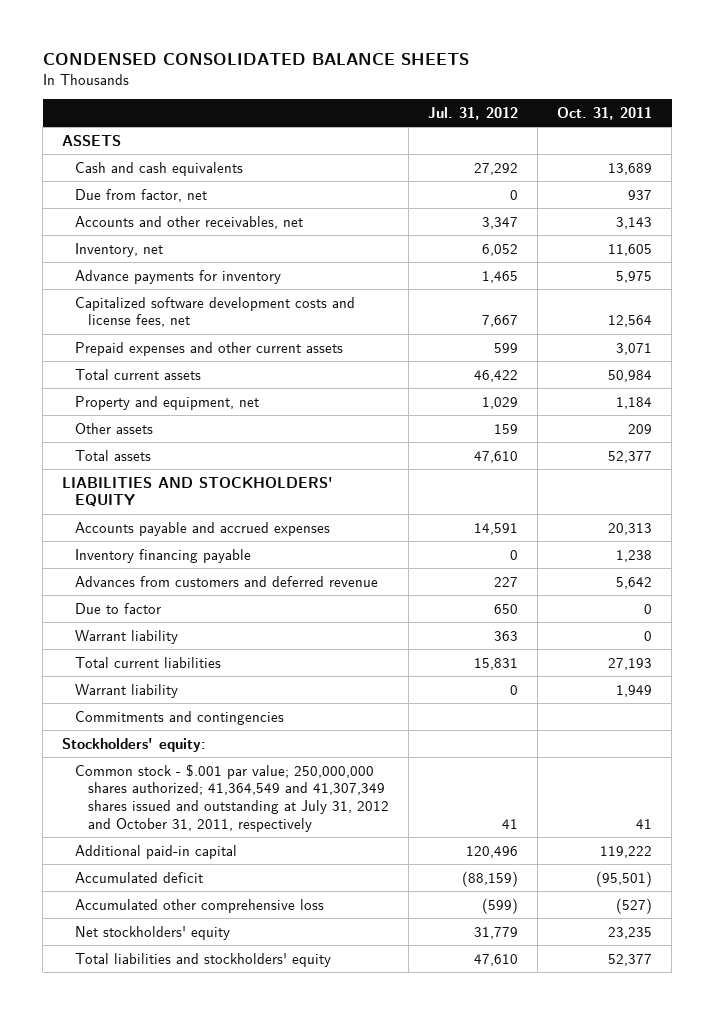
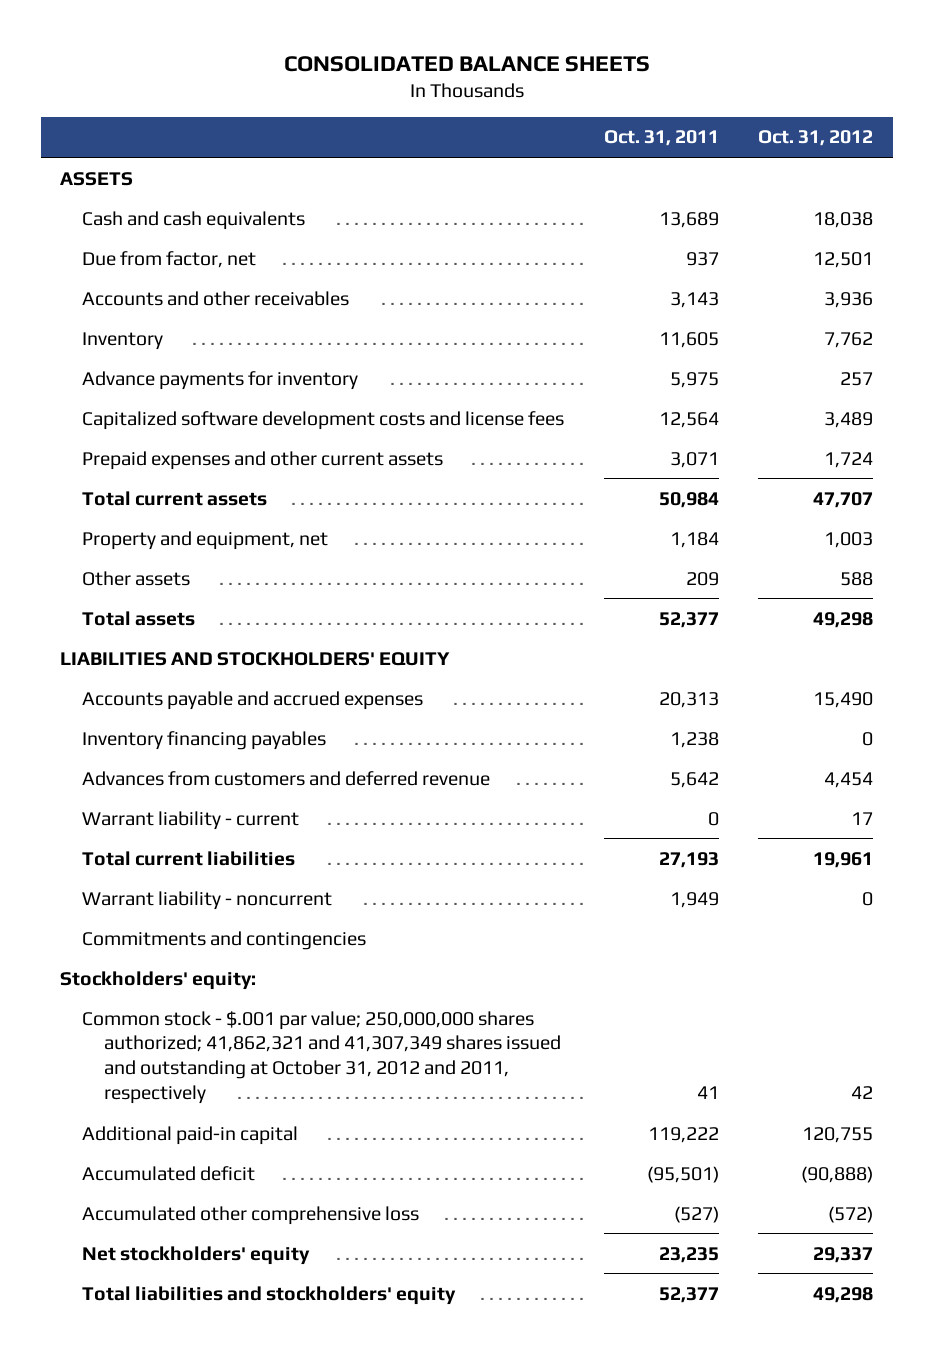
- CONDENSED CONSOLIDATED BALANCE SHEETS
+ CONSOLIDATED BALANCE SHEETS
- | Jul. 31, 2012 | Oct. 31, 2011
+ | Oct. 31, 2011 | Oct. 31, 2012
- Accounts and other receivables, net | 3,347 | 3,143
- Inventory, net | 6,052 | 11,605
+ Accounts and other receivables | 3,143 | 3,936
+ Inventory | 11,605 | 7,762
- Capitalized software development costs and license fees, net | 7,667 | 12,564
+ Capitalized software development costs and license fees | 12,564 | 3,489
- Inventory financing payable | 0 | 1,238
+ Inventory financing payables | 1,238 | 0
- Due to factor | 650 | 0
- Warrant liability | 363 | 0
+ Warrant liability - current | 0 | 17
- Warrant liability | 0 | 1,949
+ Warrant liability - noncurrent | 1,949 | 0
- Common stock - $.001 par value; 250,000,000 shares authorized; 41,364,549 and 41,307,349 shares issued and outstanding at July 31, 2012 and October 31, 2011, respectively | 41 | 41
+ Common stock - $.001 par value; 250,000,000 shares authorized; 41,862,321 and 41,307,349 shares issued and outstanding at October 31, 2012 and 2011, respectively | 41 | 42

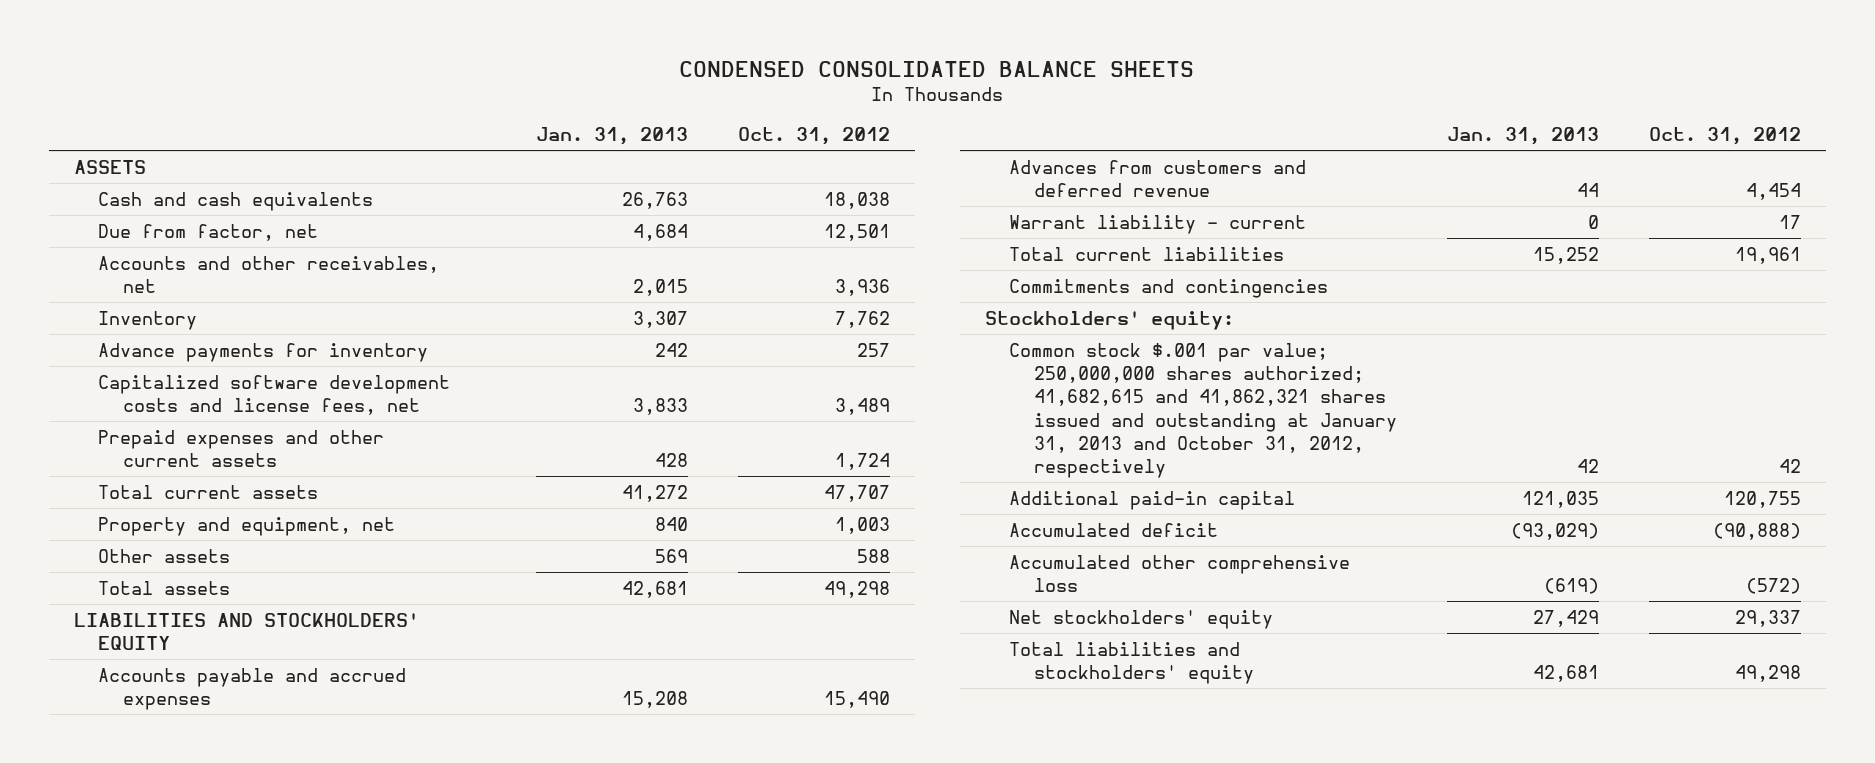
- CONSOLIDATED BALANCE SHEETS
+ CONDENSED CONSOLIDATED BALANCE SHEETS
- | Oct. 31, 2011 | Oct. 31, 2012
+ | Jan. 31, 2013 | Oct. 31, 2012
- Accounts and other receivables | 3,143 | 3,936
+ Accounts and other receivables, net | 2,015 | 3,936
- Capitalized software development costs and license fees | 12,564 | 3,489
+ Capitalized software development costs and license fees, net | 3,833 | 3,489
- Inventory financing payables | 1,238 | 0
- Warrant liability - noncurrent | 1,949 | 0
- Common stock - $.001 par value; 250,000,000 shares authorized; 41,862,321 and 41,307,349 shares issued and outstanding at October 31, 2012 and 2011, respectively | 41 | 42
+ Common stock $.001 par value; 250,000,000 shares authorized; 41,682,615 and 41,862,321 shares issued and outstanding at January 31, 2013 and October 31, 2012, respectively | 42 | 42

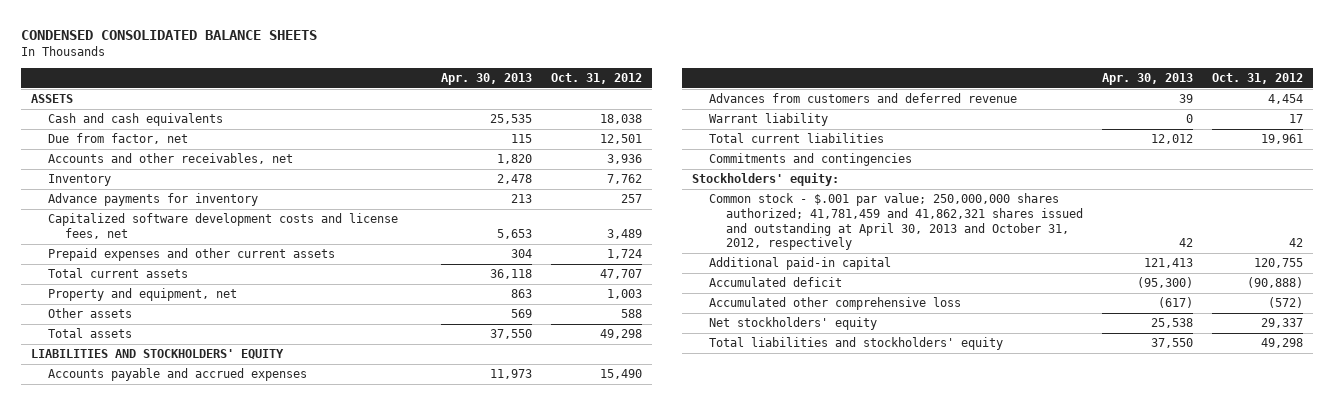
- | Jan. 31, 2013 | Oct. 31, 2012
+ | Apr. 30, 2013 | Oct. 31, 2012
- Warrant liability - current | 0 | 17
+ Warrant liability | 0 | 17
- Common stock $.001 par value; 250,000,000 shares authorized; 41,682,615 and 41,862,321 shares issued and outstanding at January 31, 2013 and October 31, 2012, respectively | 42 | 42
+ Common stock - $.001 par value; 250,000,000 shares authorized; 41,781,459 and 41,862,321 shares issued and outstanding at April 30, 2013 and October 31, 2012, respectively | 42 | 42

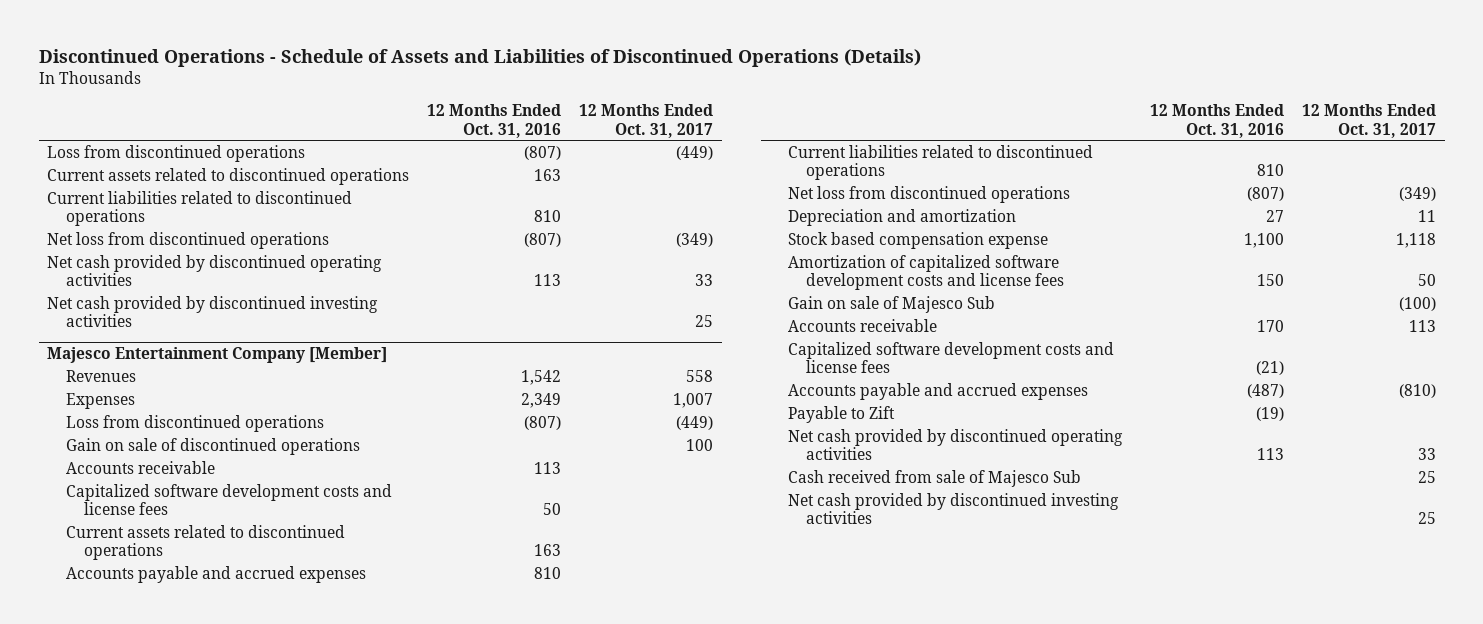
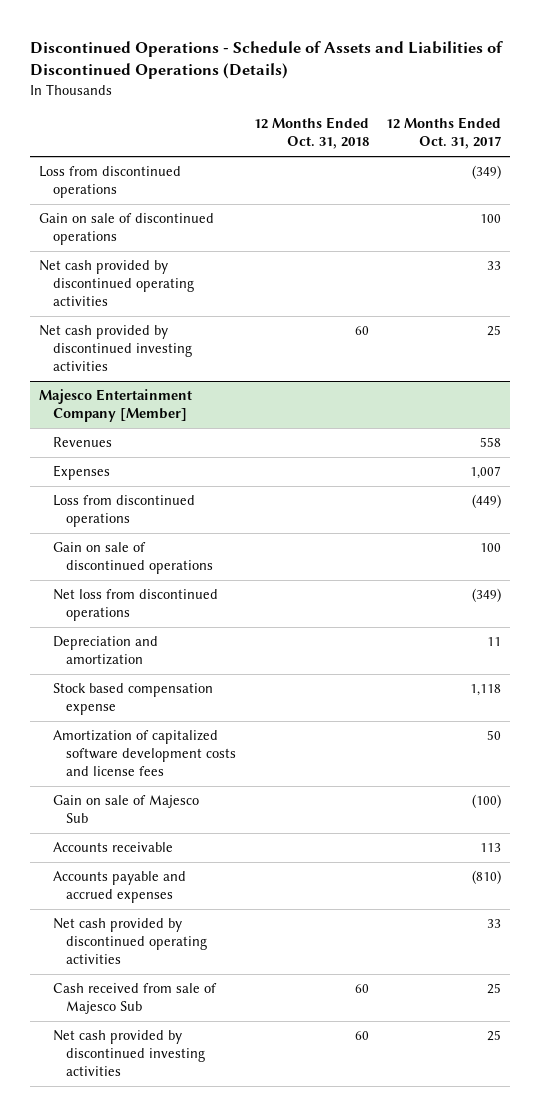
- | 12 Months Ended Oct. 31, 2016 | 12 Months Ended Oct. 31, 2017
+ | 12 Months Ended Oct. 31, 2018 | 12 Months Ended Oct. 31, 2017
- Loss from discontinued operations | (807) | (449)
- Current assets related to discontinued operations | 163 |
- Current liabilities related to discontinued operations | 810 |
- Net loss from discontinued operations | (807) | (349)
+ Loss from discontinued operations | | (349)
+ Gain on sale of discontinued operations | | 100
@ Majesco Entertainment Company [Member]
- Accounts receivable | 113 |
- Capitalized software development costs and license fees | 50 |
- Current assets related to discontinued operations | 163 |
- Accounts payable and accrued expenses | 810 |
- Current liabilities related to discontinued operations | 810 |
- Capitalized software development costs and license fees | (21) |
- Payable to Zift | (19) |

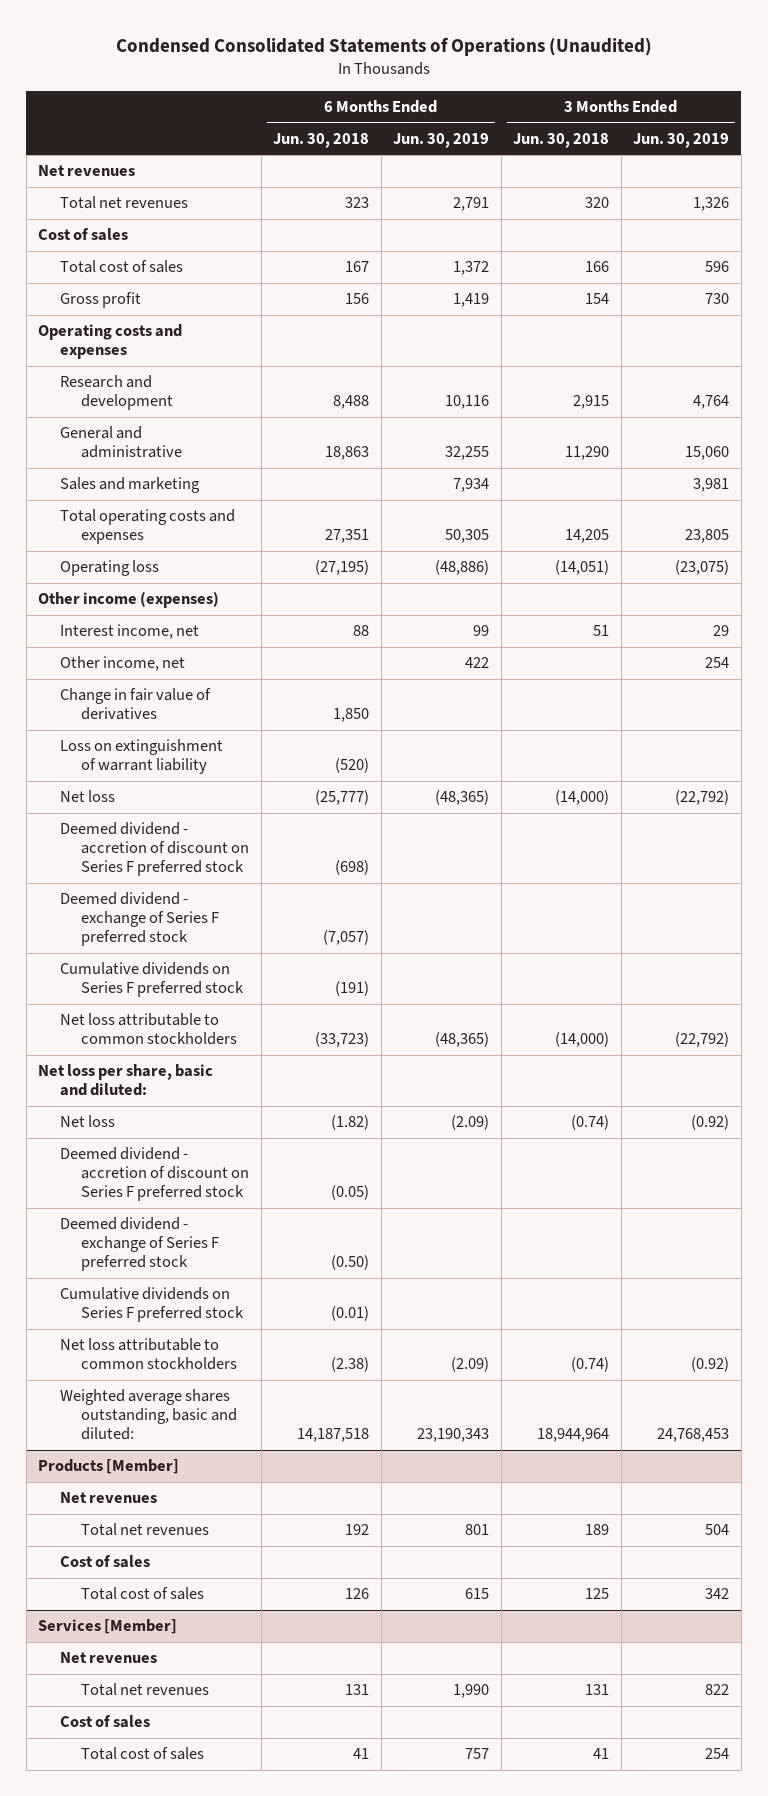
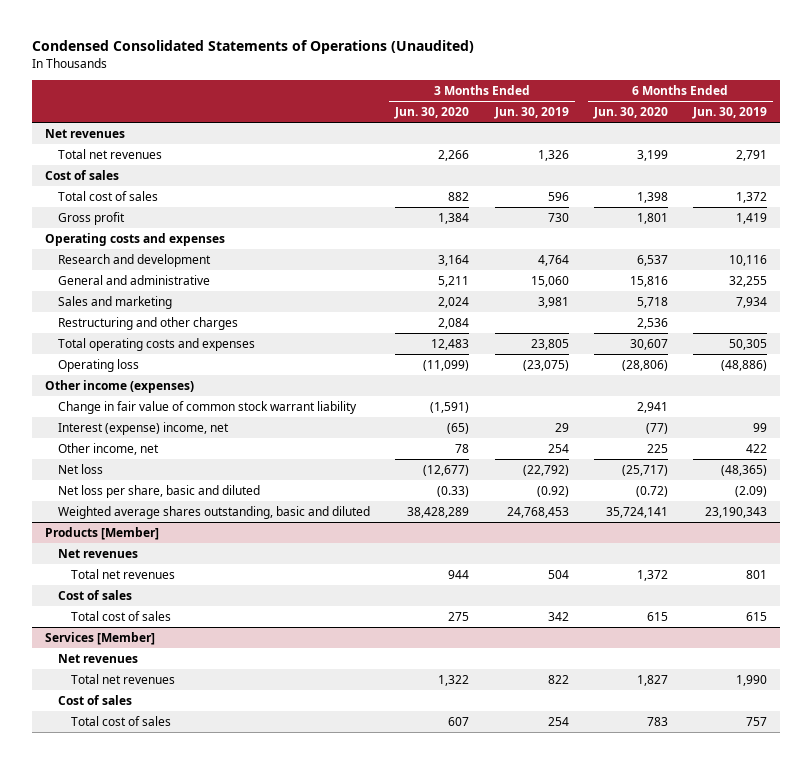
- | 6 Months Ended Jun. 30, 2018 | 6 Months Ended Jun. 30, 2019 | 3 Months Ended Jun. 30, 2018 | 3 Months Ended Jun. 30, 2019
+ | 3 Months Ended Jun. 30, 2020 | 3 Months Ended Jun. 30, 2019 | 6 Months Ended Jun. 30, 2020 | 6 Months Ended Jun. 30, 2019
+ Restructuring and other charges | 2,084 | | 2,536 |
- Interest income, net | 88 | 99 | 51 | 29
+ Change in fair value of common stock warrant liability | (1,591) | | 2,941 |
+ Interest (expense) income, net | (65) | 29 | (77) | 99
- Change in fair value of derivatives | 1,850 | | |
- Loss on extinguishment of warrant liability | (520) | | |
- Deemed dividend - accretion of discount on Series F preferred stock | (698) | | |
- Deemed dividend - exchange of Series F preferred stock | (7,057) | | |
- Cumulative dividends on Series F preferred stock | (191) | | |
- Net loss attributable to common stockholders | (33,723) | (48,365) | (14,000) | (22,792)
- Net loss per share, basic and diluted:
- Net loss | (1.82) | (2.09) | (0.74) | (0.92)
- Deemed dividend - accretion of discount on Series F preferred stock | (0.05) | | |
- Deemed dividend - exchange of Series F preferred stock | (0.50) | | |
- Cumulative dividends on Series F preferred stock | (0.01) | | |
- Net loss attributable to common stockholders | (2.38) | (2.09) | (0.74) | (0.92)
- Weighted average shares outstanding, basic and diluted: | 14,187,518 | 23,190,343 | 18,944,964 | 24,768,453
+ Net loss per share, basic and diluted | (0.33) | (0.92) | (0.72) | (2.09)
+ Weighted average shares outstanding, basic and diluted | 38,428,289 | 24,768,453 | 35,724,141 | 23,190,343

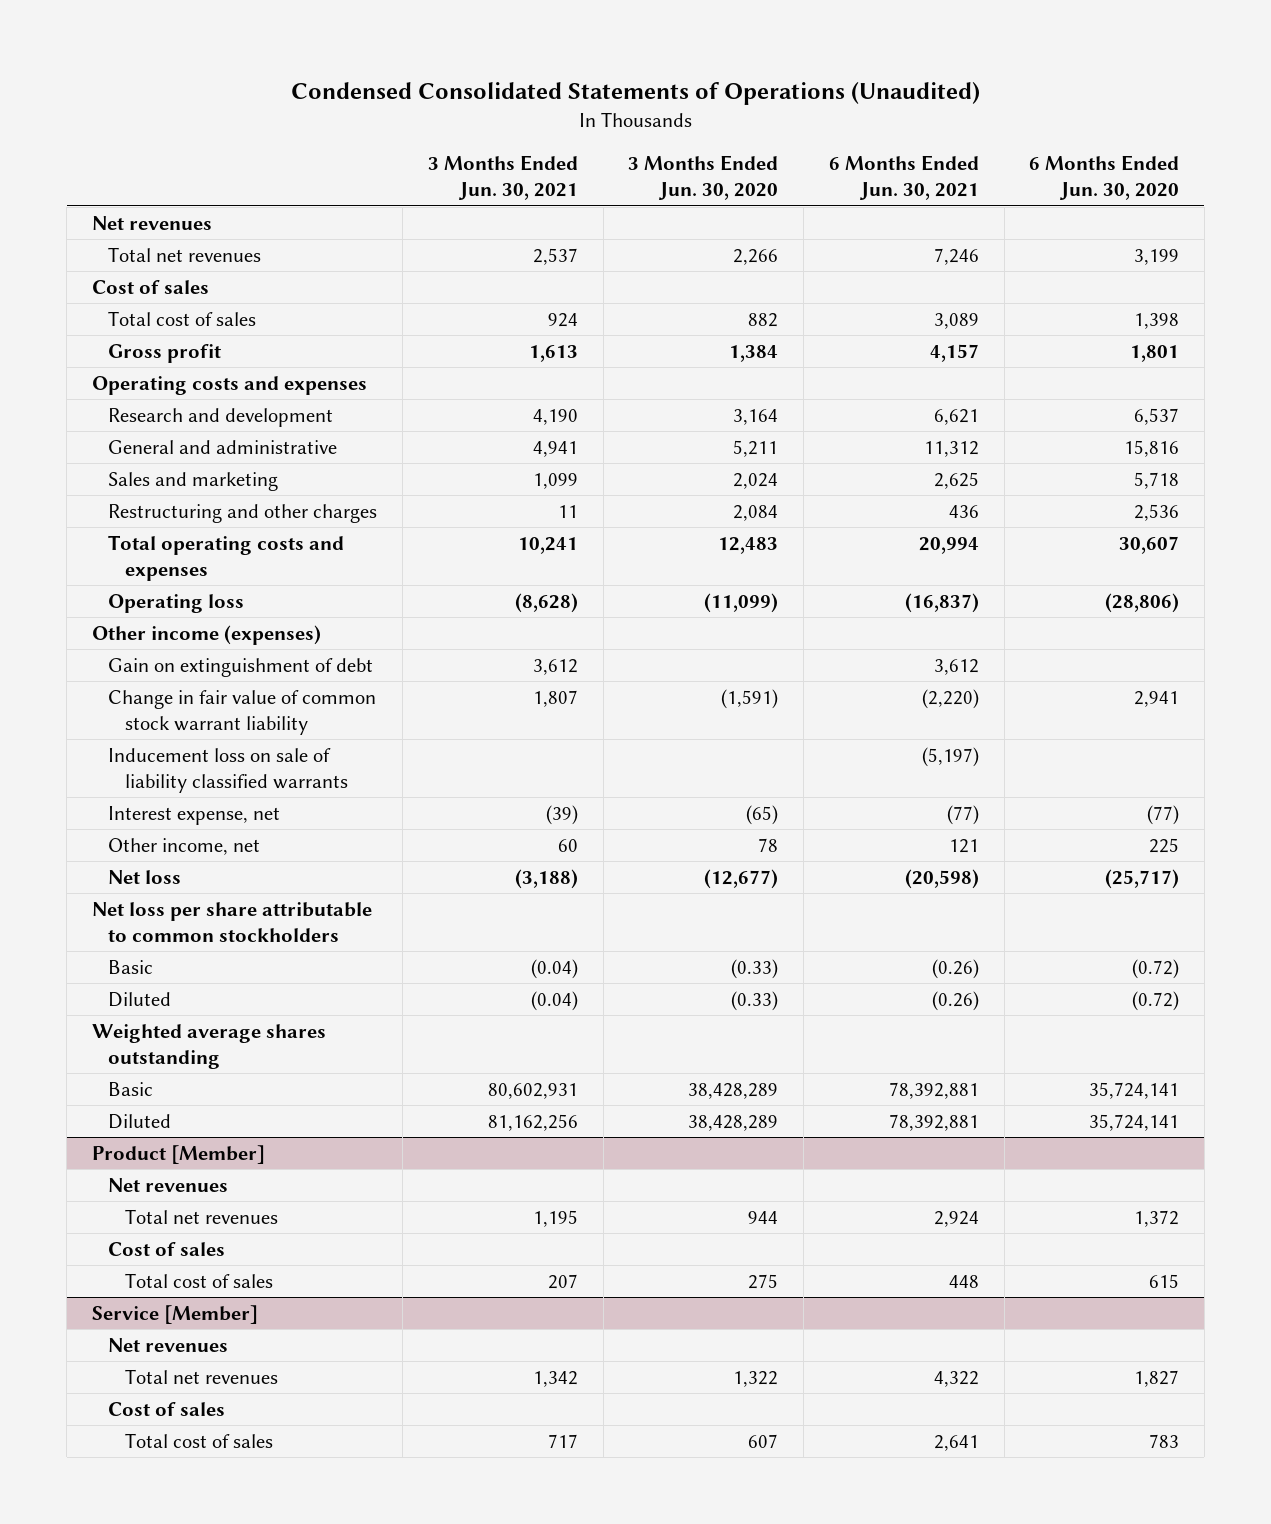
- | 3 Months Ended Jun. 30, 2020 | 3 Months Ended Jun. 30, 2019 | 6 Months Ended Jun. 30, 2020 | 6 Months Ended Jun. 30, 2019
+ | 3 Months Ended Jun. 30, 2021 | 3 Months Ended Jun. 30, 2020 | 6 Months Ended Jun. 30, 2021 | 6 Months Ended Jun. 30, 2020
+ Gain on extinguishment of debt | 3,612 | | 3,612 |
- Interest (expense) income, net | (65) | 29 | (77) | 99
+ Inducement loss on sale of liability classified warrants | | | (5,197) |
+ Interest expense, net | (39) | (65) | (77) | (77)
- Net loss per share, basic and diluted | (0.33) | (0.92) | (0.72) | (2.09)
- Weighted average shares outstanding, basic and diluted | 38,428,289 | 24,768,453 | 35,724,141 | 23,190,343
- Products [Member]
+ Net loss per share attributable to common stockholders
+ Basic | (0.04) | (0.33) | (0.26) | (0.72)
+ Diluted | (0.04) | (0.33) | (0.26) | (0.72)
+ Weighted average shares outstanding
+ Basic | 80,602,931 | 38,428,289 | 78,392,881 | 35,724,141
+ Diluted | 81,162,256 | 38,428,289 | 78,392,881 | 35,724,141
+ Product [Member]
- Services [Member]
+ Service [Member]

